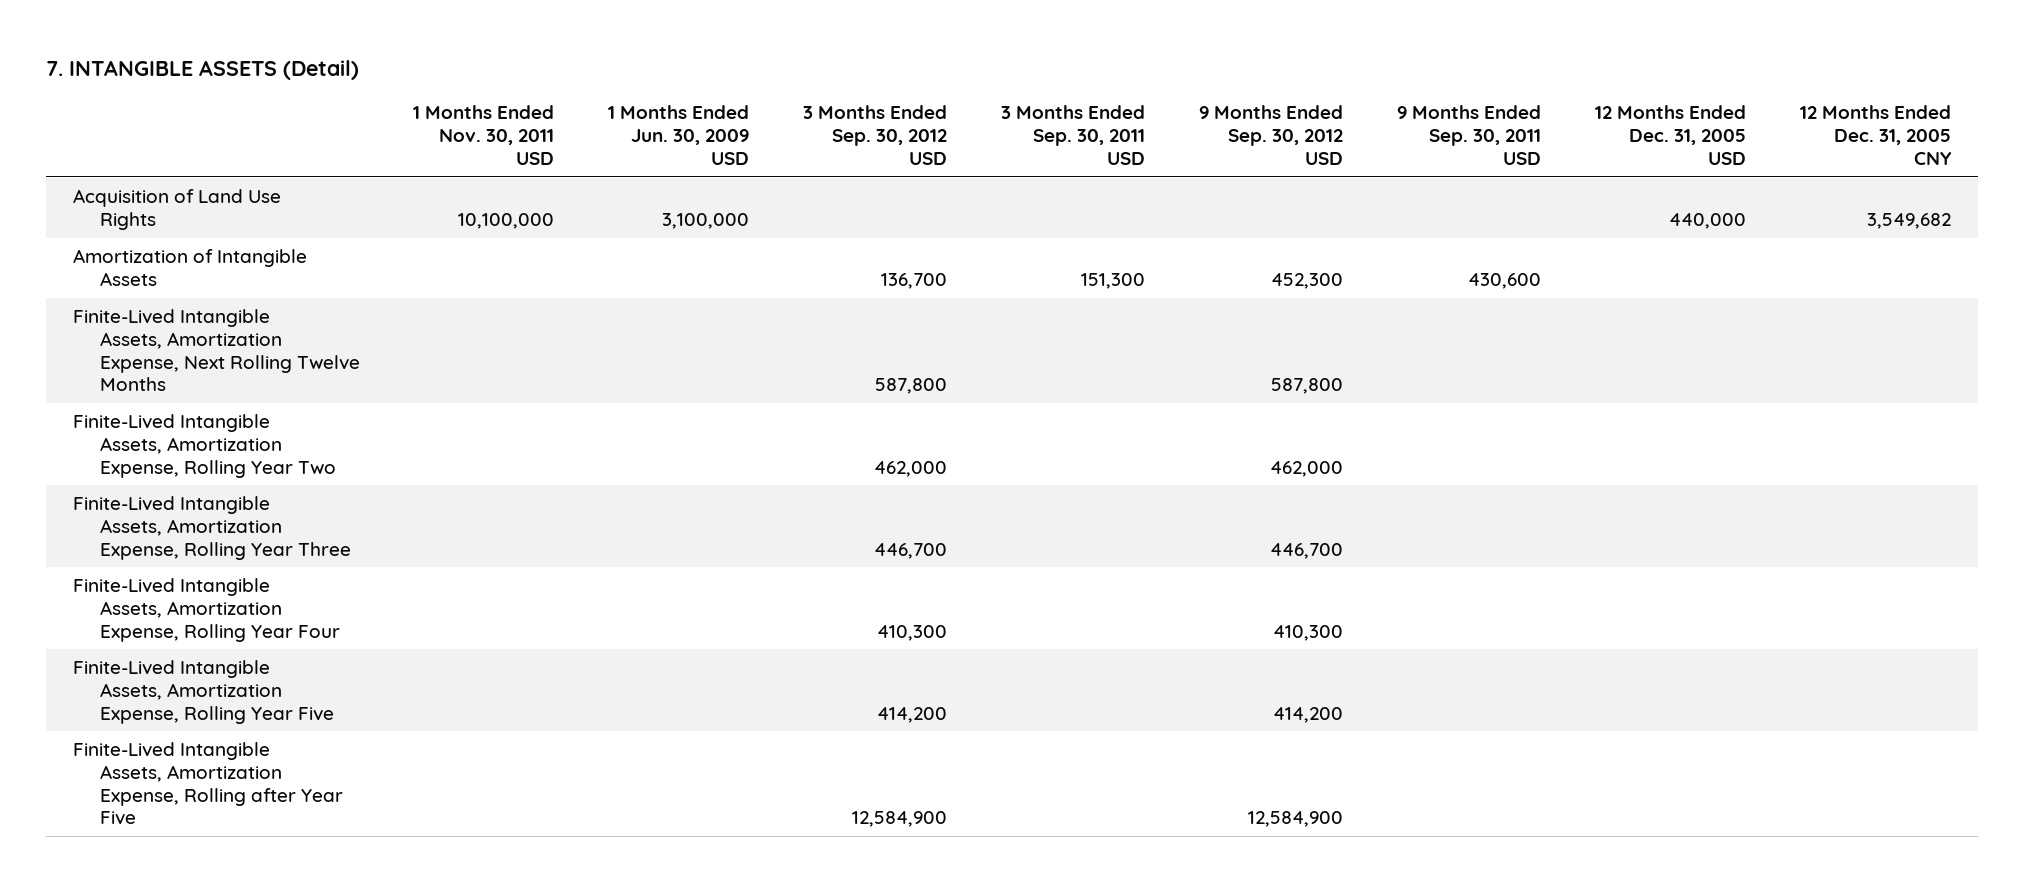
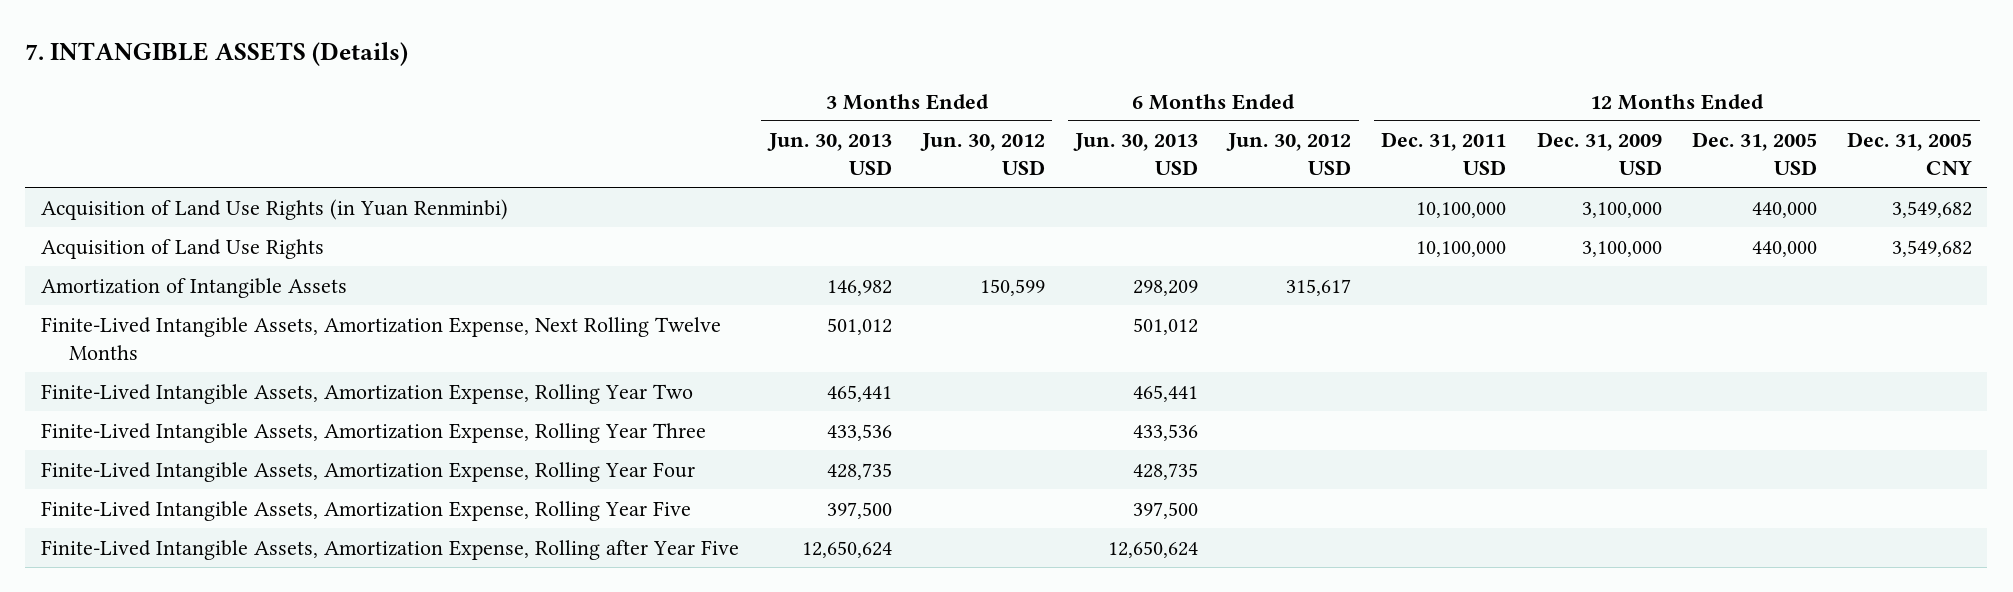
- 7. INTANGIBLE ASSETS (Detail)
+ 7. INTANGIBLE ASSETS (Details)
- | 1 Months Ended Nov. 30, 2011 USD | 1 Months Ended Jun. 30, 2009 USD | 3 Months Ended Sep. 30, 2012 USD | 3 Months Ended Sep. 30, 2011 USD | 9 Months Ended Sep. 30, 2012 USD | 9 Months Ended Sep. 30, 2011 USD | 12 Months Ended Dec. 31, 2005 USD | 12 Months Ended Dec. 31, 2005 CNY
+ | 3 Months Ended Jun. 30, 2013 USD | 3 Months Ended Jun. 30, 2012 USD | 6 Months Ended Jun. 30, 2013 USD | 6 Months Ended Jun. 30, 2012 USD | 12 Months Ended Dec. 31, 2011 USD | 12 Months Ended Dec. 31, 2009 USD | 12 Months Ended Dec. 31, 2005 USD | 12 Months Ended Dec. 31, 2005 CNY
+ Acquisition of Land Use Rights (in Yuan Renminbi) | | | | | 10,100,000 | 3,100,000 | 440,000 | 3,549,682

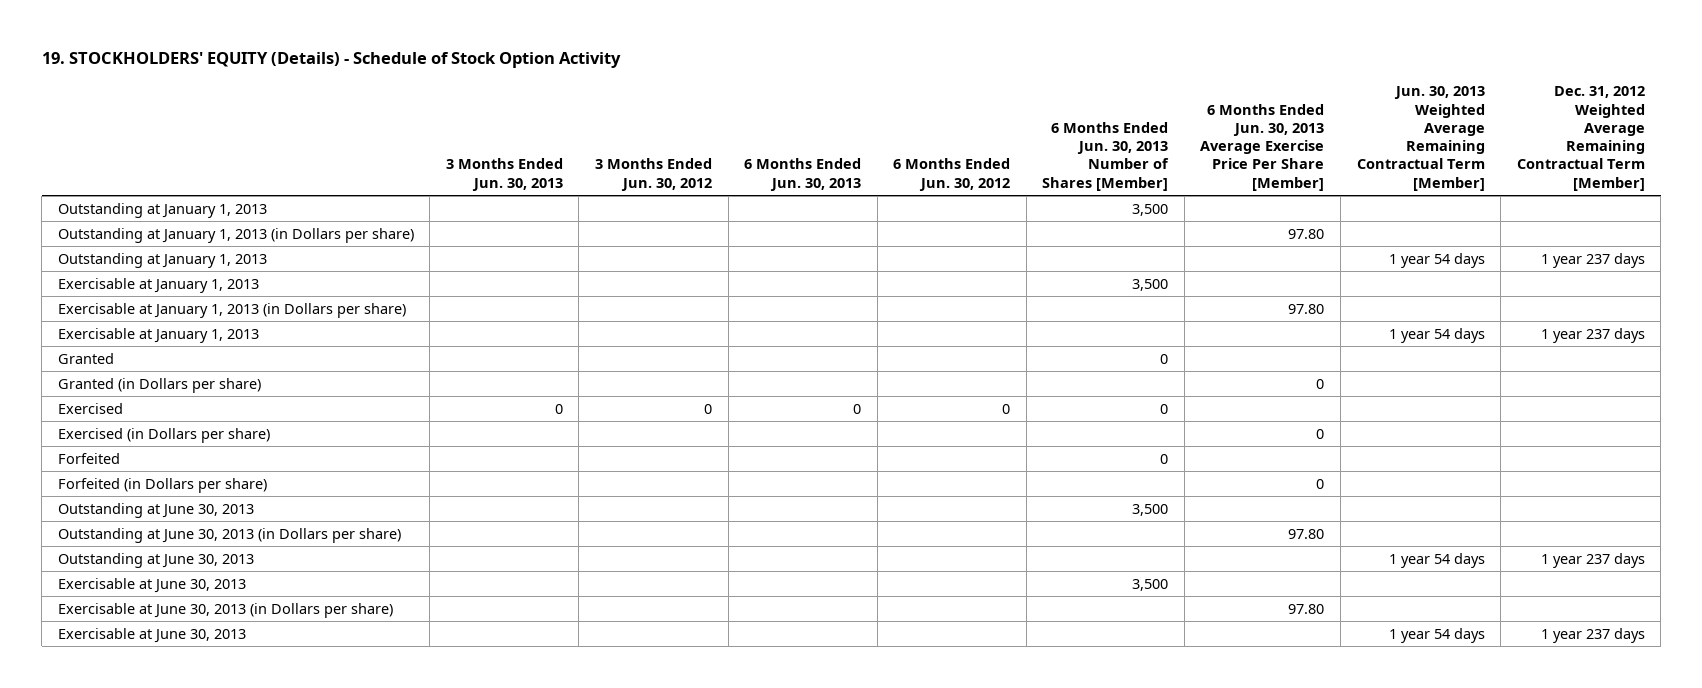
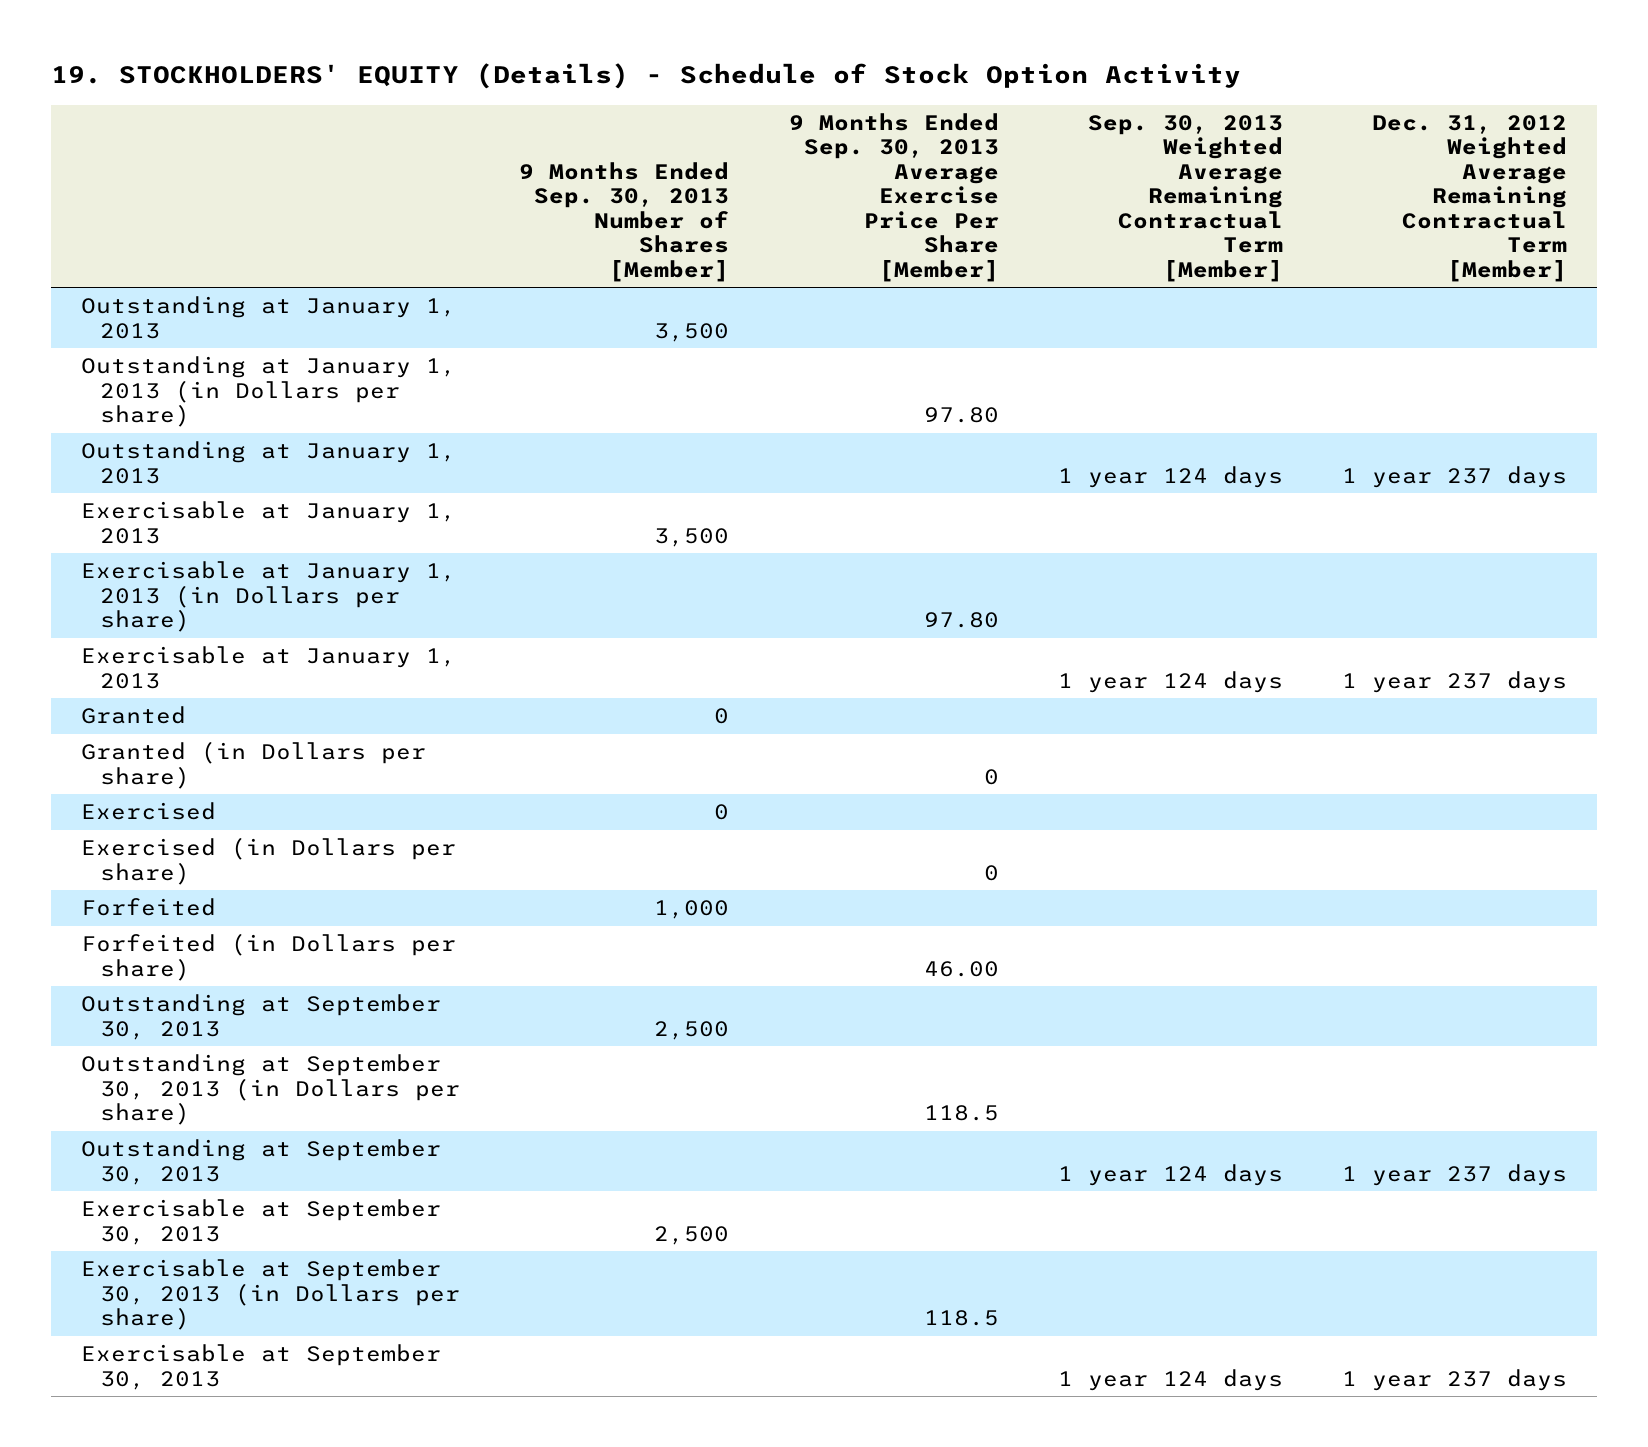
- | 3 Months Ended Jun. 30, 2013 | 3 Months Ended Jun. 30, 2012 | 6 Months Ended Jun. 30, 2013 | 6 Months Ended Jun. 30, 2012 | 6 Months Ended Jun. 30, 2013 Number of Shares [Member] | 6 Months Ended Jun. 30, 2013 Average Exercise Price Per Share [Member] | Jun. 30, 2013 Weighted Average Remaining Contractual Term [Member] | Dec. 31, 2012 Weighted Average Remaining Contractual Term [Member]
+ | 9 Months Ended Sep. 30, 2013 Number of Shares [Member] | 9 Months Ended Sep. 30, 2013 Average Exercise Price Per Share [Member] | Sep. 30, 2013 Weighted Average Remaining Contractual Term [Member] | Dec. 31, 2012 Weighted Average Remaining Contractual Term [Member]
- Outstanding at June 30, 2013 | | | | | 3,500 | | |
- Outstanding at June 30, 2013 (in Dollars per share) | | | | | | 97.80 | |
- Outstanding at June 30, 2013 | | | | | | | 1 year 54 days | 1 year 237 days
- Exercisable at June 30, 2013 | | | | | 3,500 | | |
- Exercisable at June 30, 2013 (in Dollars per share) | | | | | | 97.80 | |
- Exercisable at June 30, 2013 | | | | | | | 1 year 54 days | 1 year 237 days
+ Outstanding at September 30, 2013 | 2,500 | | |
+ Outstanding at September 30, 2013 (in Dollars per share) | | 118.5 | |
+ Outstanding at September 30, 2013 | | | 1 year 124 days | 1 year 237 days
+ Exercisable at September 30, 2013 | 2,500 | | |
+ Exercisable at September 30, 2013 (in Dollars per share) | | 118.5 | |
+ Exercisable at September 30, 2013 | | | 1 year 124 days | 1 year 237 days

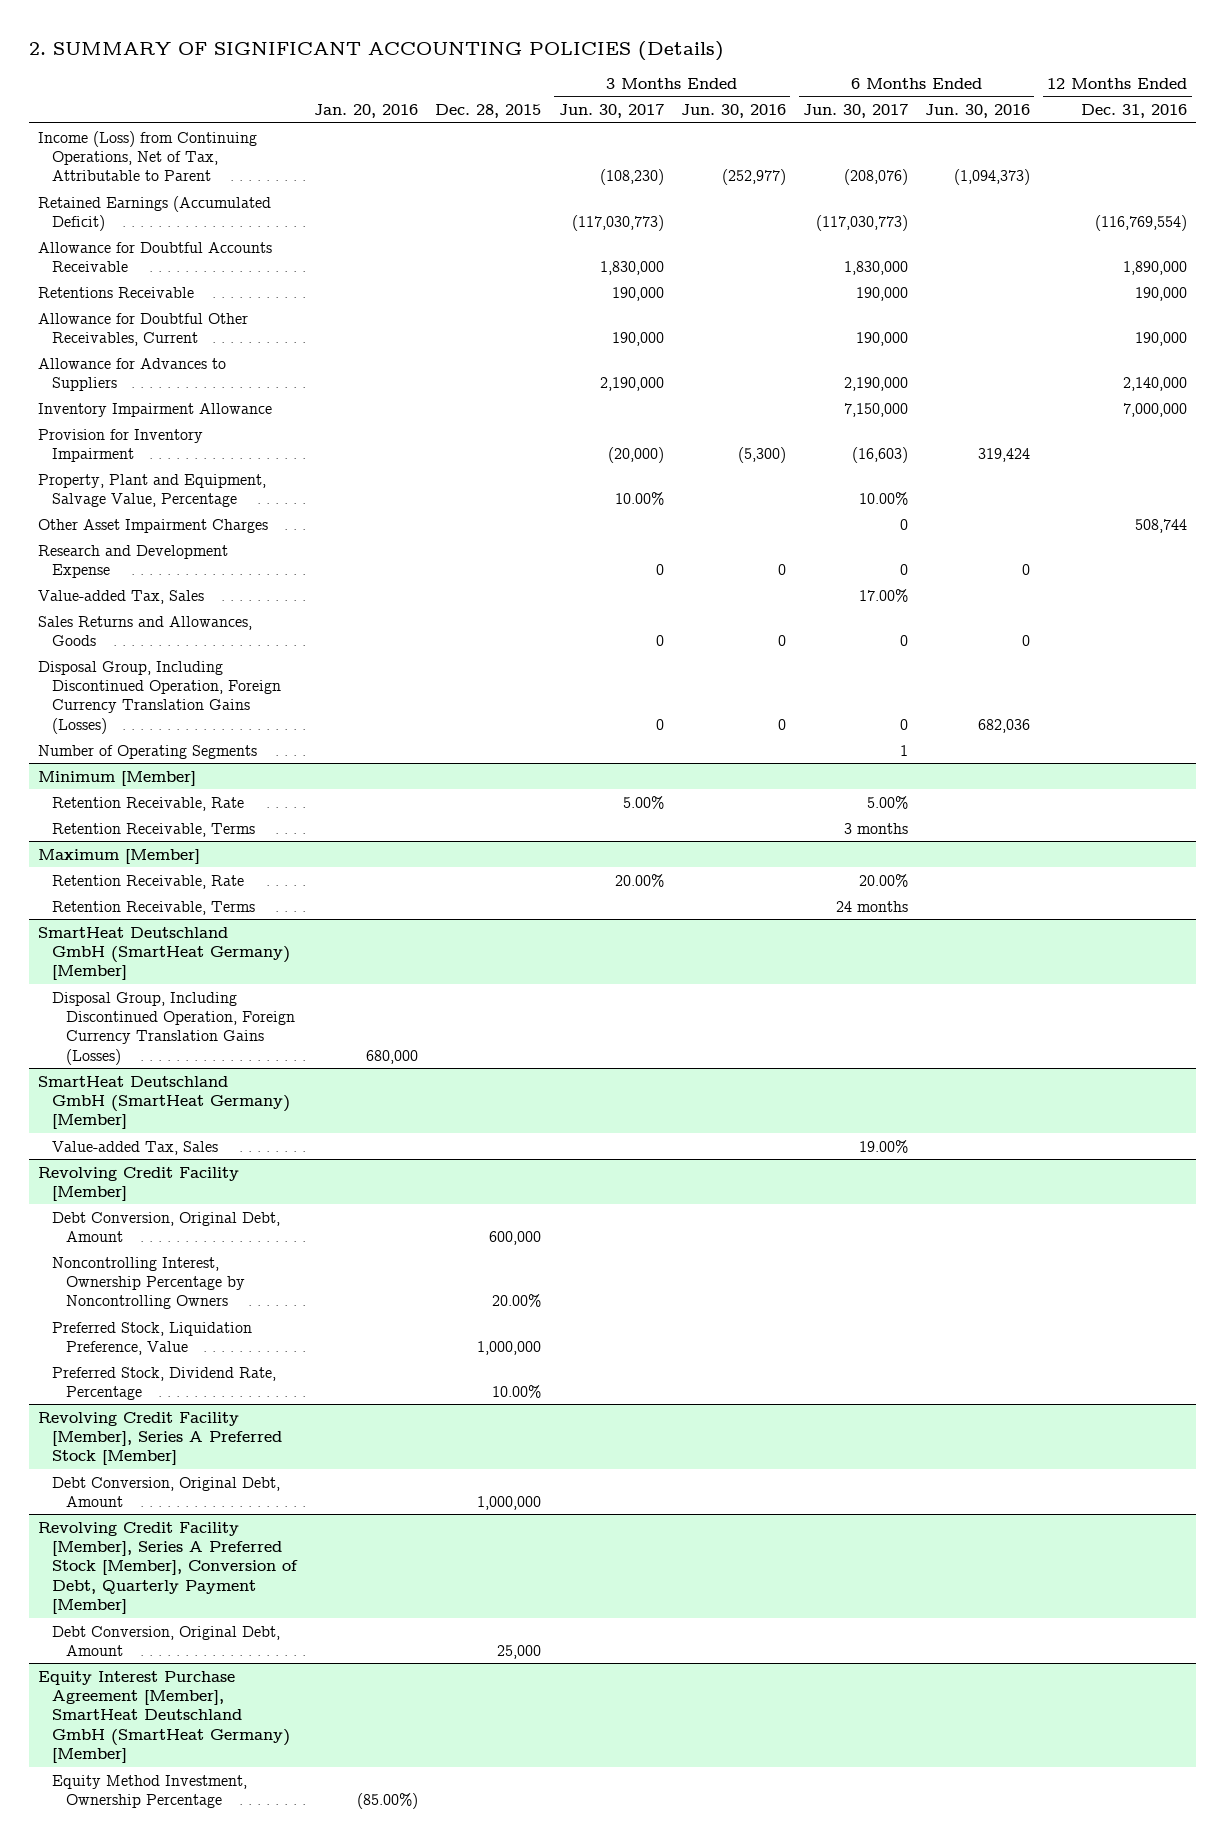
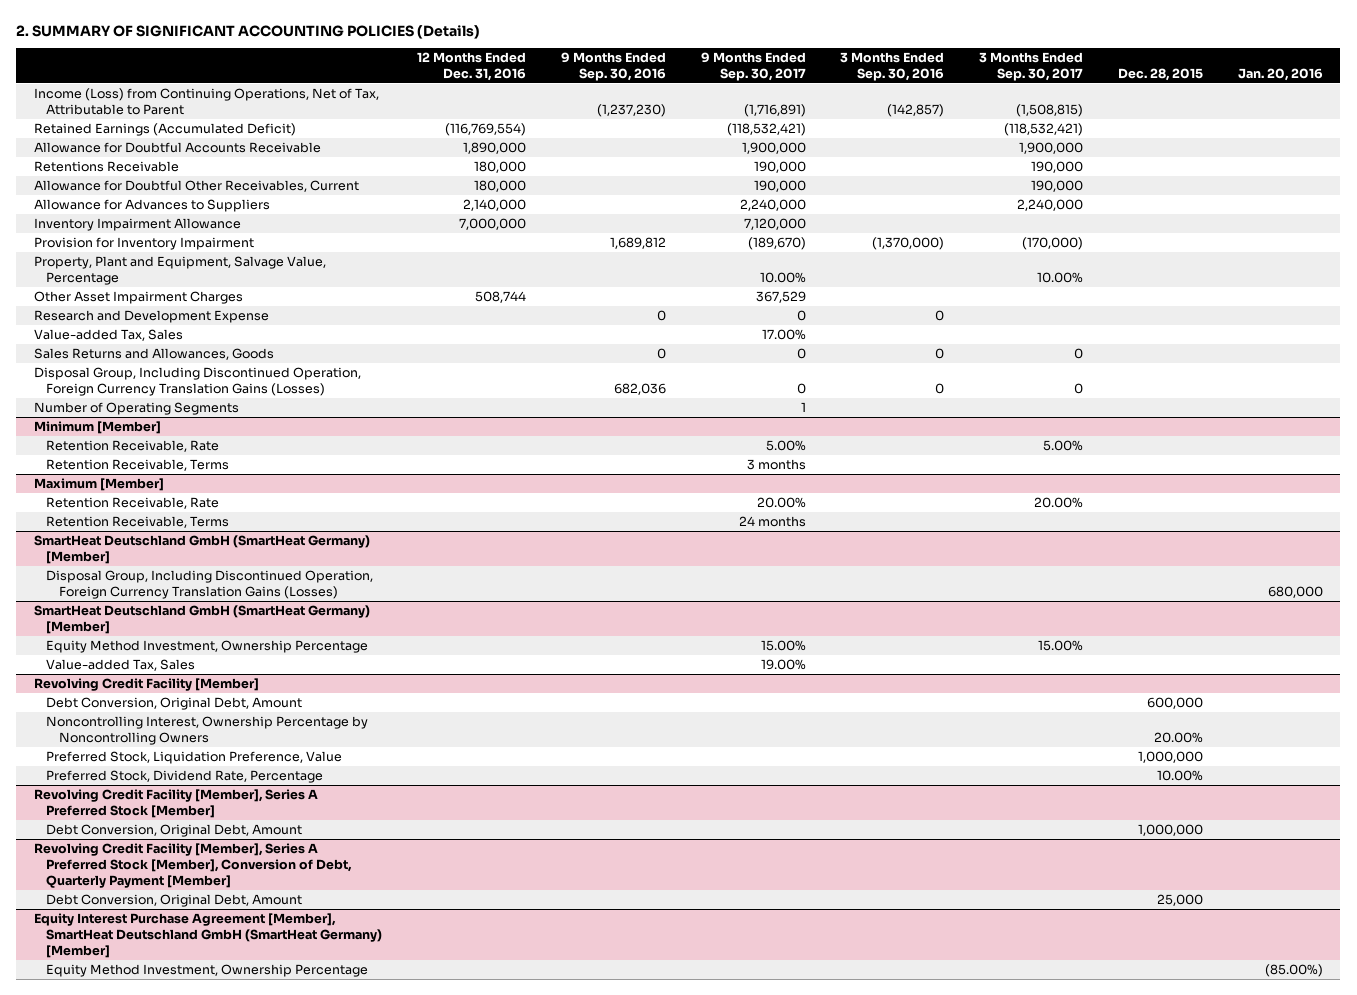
- | Jan. 20, 2016 | Dec. 28, 2015 | 3 Months Ended Jun. 30, 2017 | 3 Months Ended Jun. 30, 2016 | 6 Months Ended Jun. 30, 2017 | 6 Months Ended Jun. 30, 2016 | 12 Months Ended Dec. 31, 2016
+ | 12 Months Ended Dec. 31, 2016 | 9 Months Ended Sep. 30, 2016 | 9 Months Ended Sep. 30, 2017 | 3 Months Ended Sep. 30, 2016 | 3 Months Ended Sep. 30, 2017 | Dec. 28, 2015 | Jan. 20, 2016
- Retentions Receivable | | | 190,000 | | 190,000 | | 190,000
- Allowance for Doubtful Other Receivables, Current | | | 190,000 | | 190,000 | | 190,000
+ Retentions Receivable | 180,000 | | 190,000 | | 190,000 | |
+ Allowance for Doubtful Other Receivables, Current | 180,000 | | 190,000 | | 190,000 | |
@ SmartHeat Deutschland GmbH (SmartHeat Germany) [Member]
+ Equity Method Investment, Ownership Percentage | | | 15.00% | | 15.00% | |

